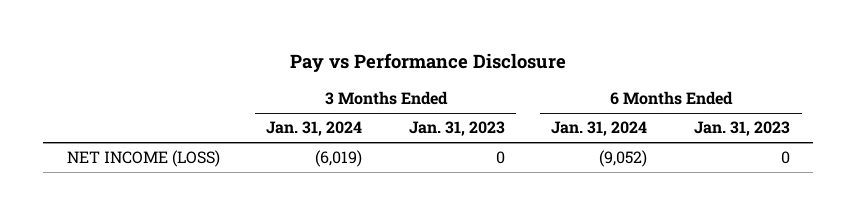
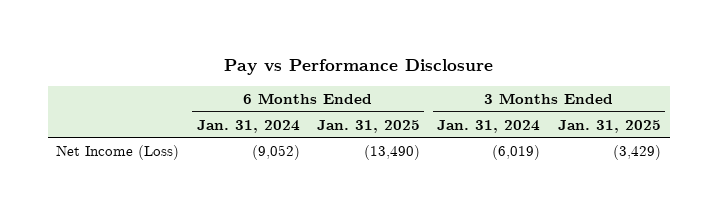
- | 3 Months Ended Jan. 31, 2024 | 3 Months Ended Jan. 31, 2023 | 6 Months Ended Jan. 31, 2024 | 6 Months Ended Jan. 31, 2023
+ | 6 Months Ended Jan. 31, 2024 | 6 Months Ended Jan. 31, 2025 | 3 Months Ended Jan. 31, 2024 | 3 Months Ended Jan. 31, 2025
- NET INCOME (LOSS) | (6,019) | 0 | (9,052) | 0
+ Net Income (Loss) | (9,052) | (13,490) | (6,019) | (3,429)

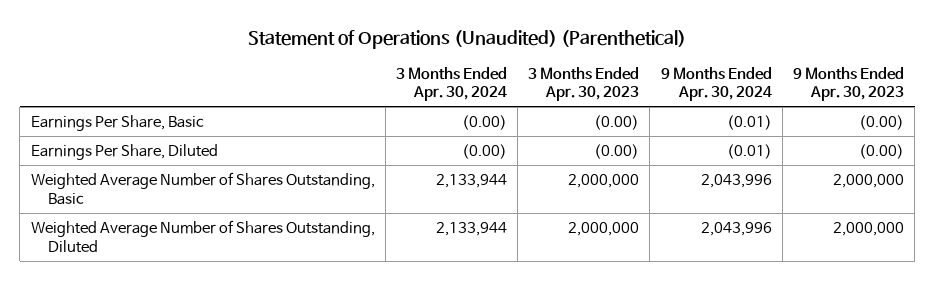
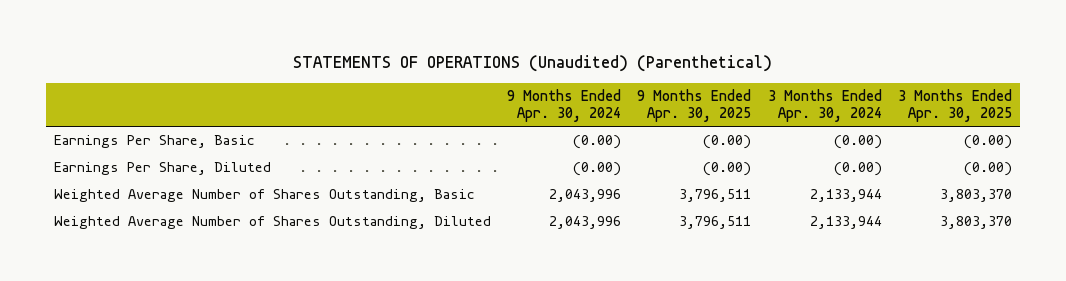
- Statement of Operations (Unaudited) (Parenthetical)
+ STATEMENTS OF OPERATIONS (Unaudited) (Parenthetical)
- | 3 Months Ended Apr. 30, 2024 | 3 Months Ended Apr. 30, 2023 | 9 Months Ended Apr. 30, 2024 | 9 Months Ended Apr. 30, 2023
+ | 9 Months Ended Apr. 30, 2024 | 9 Months Ended Apr. 30, 2025 | 3 Months Ended Apr. 30, 2024 | 3 Months Ended Apr. 30, 2025
- Earnings Per Share, Basic | (0.00) | (0.00) | (0.01) | (0.00)
- Earnings Per Share, Diluted | (0.00) | (0.00) | (0.01) | (0.00)
+ Earnings Per Share, Basic | (0.00) | (0.00) | (0.00) | (0.00)
+ Earnings Per Share, Diluted | (0.00) | (0.00) | (0.00) | (0.00)

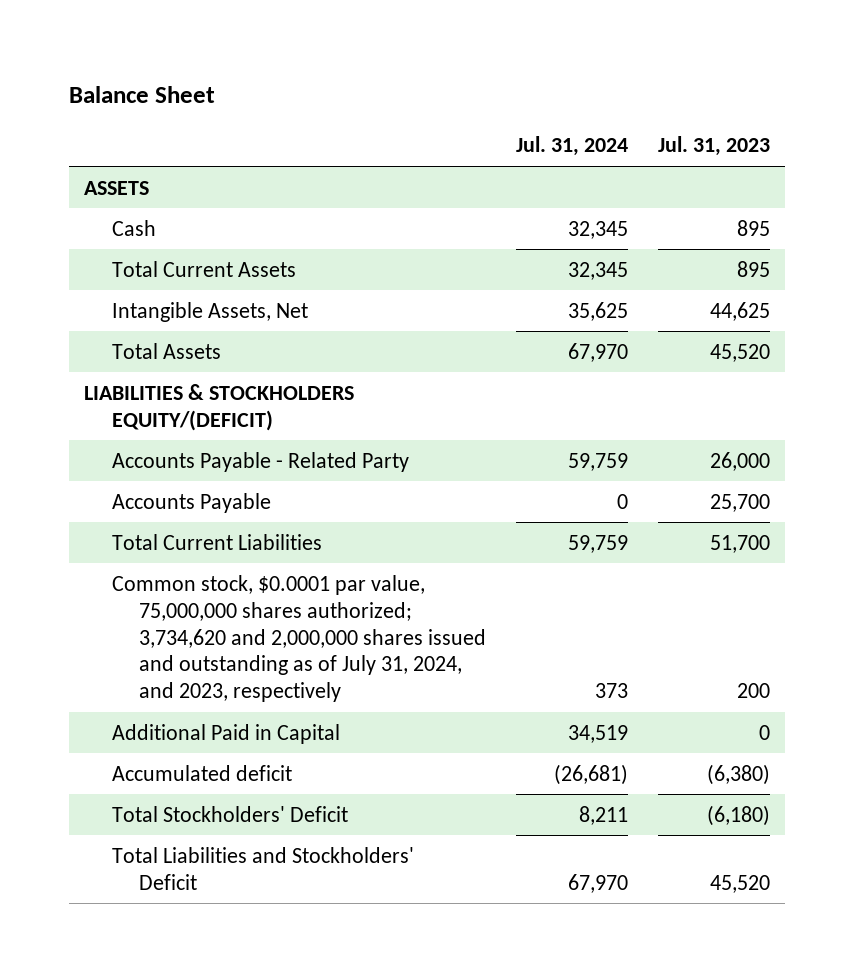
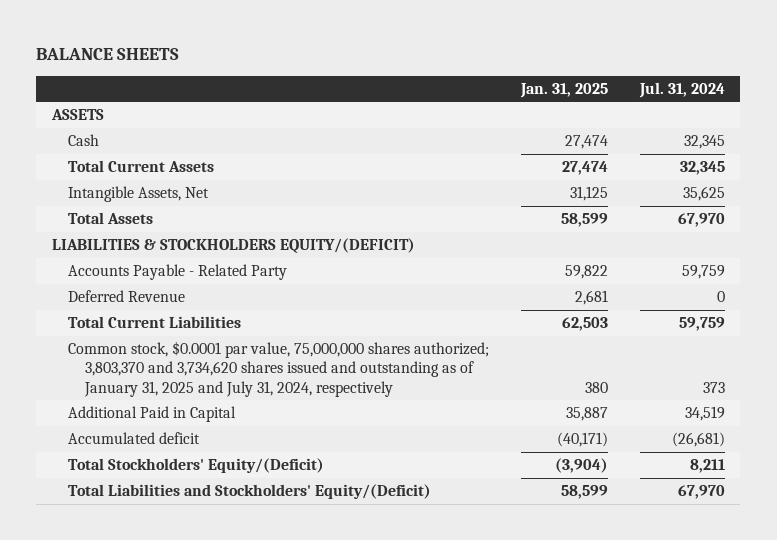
- Balance Sheet
+ BALANCE SHEETS
- | Jul. 31, 2024 | Jul. 31, 2023
+ | Jan. 31, 2025 | Jul. 31, 2024
- Accounts Payable | 0 | 25,700
+ Deferred Revenue | 2,681 | 0
- Common stock, $0.0001 par value, 75,000,000 shares authorized; 3,734,620 and 2,000,000 shares issued and outstanding as of July 31, 2024, and 2023, respectively | 373 | 200
+ Common stock, $0.0001 par value, 75,000,000 shares authorized; 3,803,370 and 3,734,620 shares issued and outstanding as of January 31, 2025 and July 31, 2024, respectively | 380 | 373
- Total Stockholders' Deficit | 8,211 | (6,180)
- Total Liabilities and Stockholders' Deficit | 67,970 | 45,520
+ Total Stockholders' Equity/(Deficit) | (3,904) | 8,211
+ Total Liabilities and Stockholders' Equity/(Deficit) | 58,599 | 67,970

